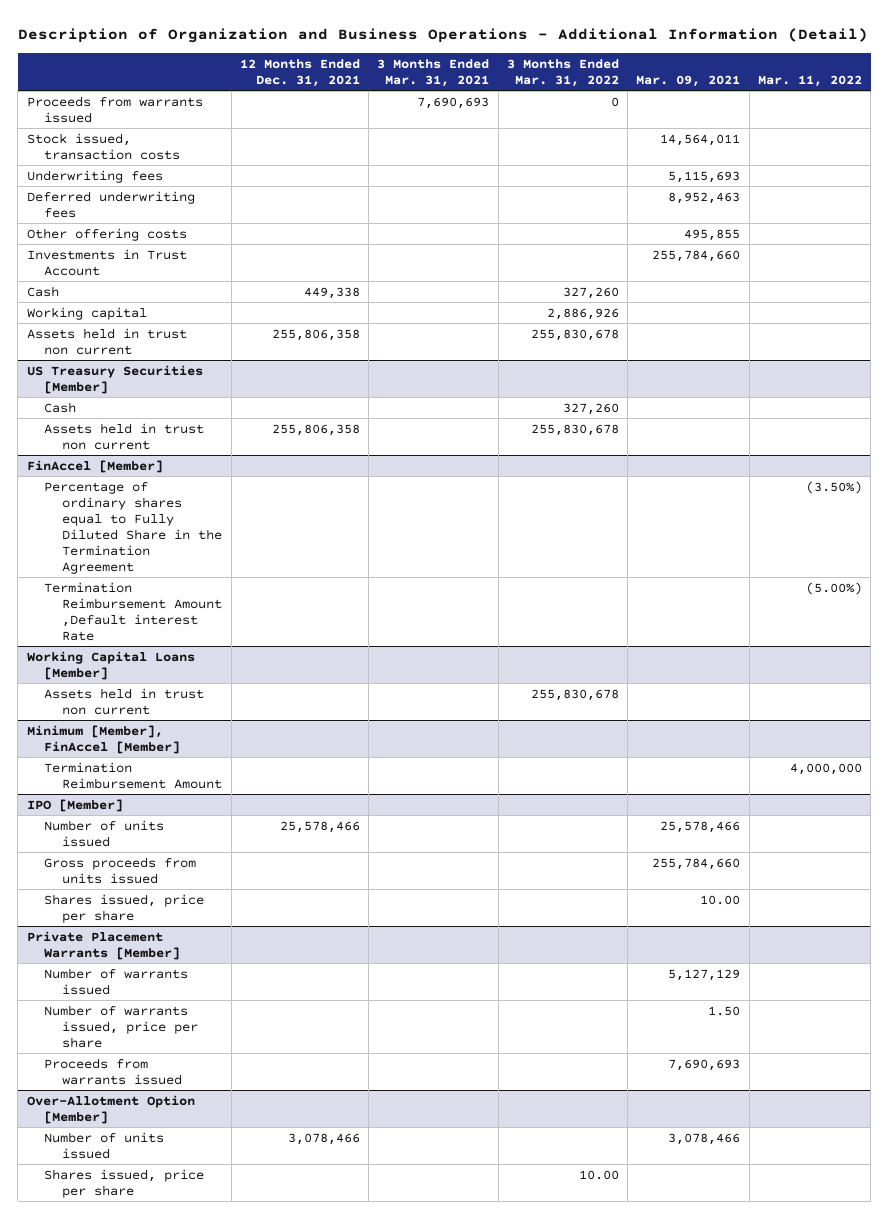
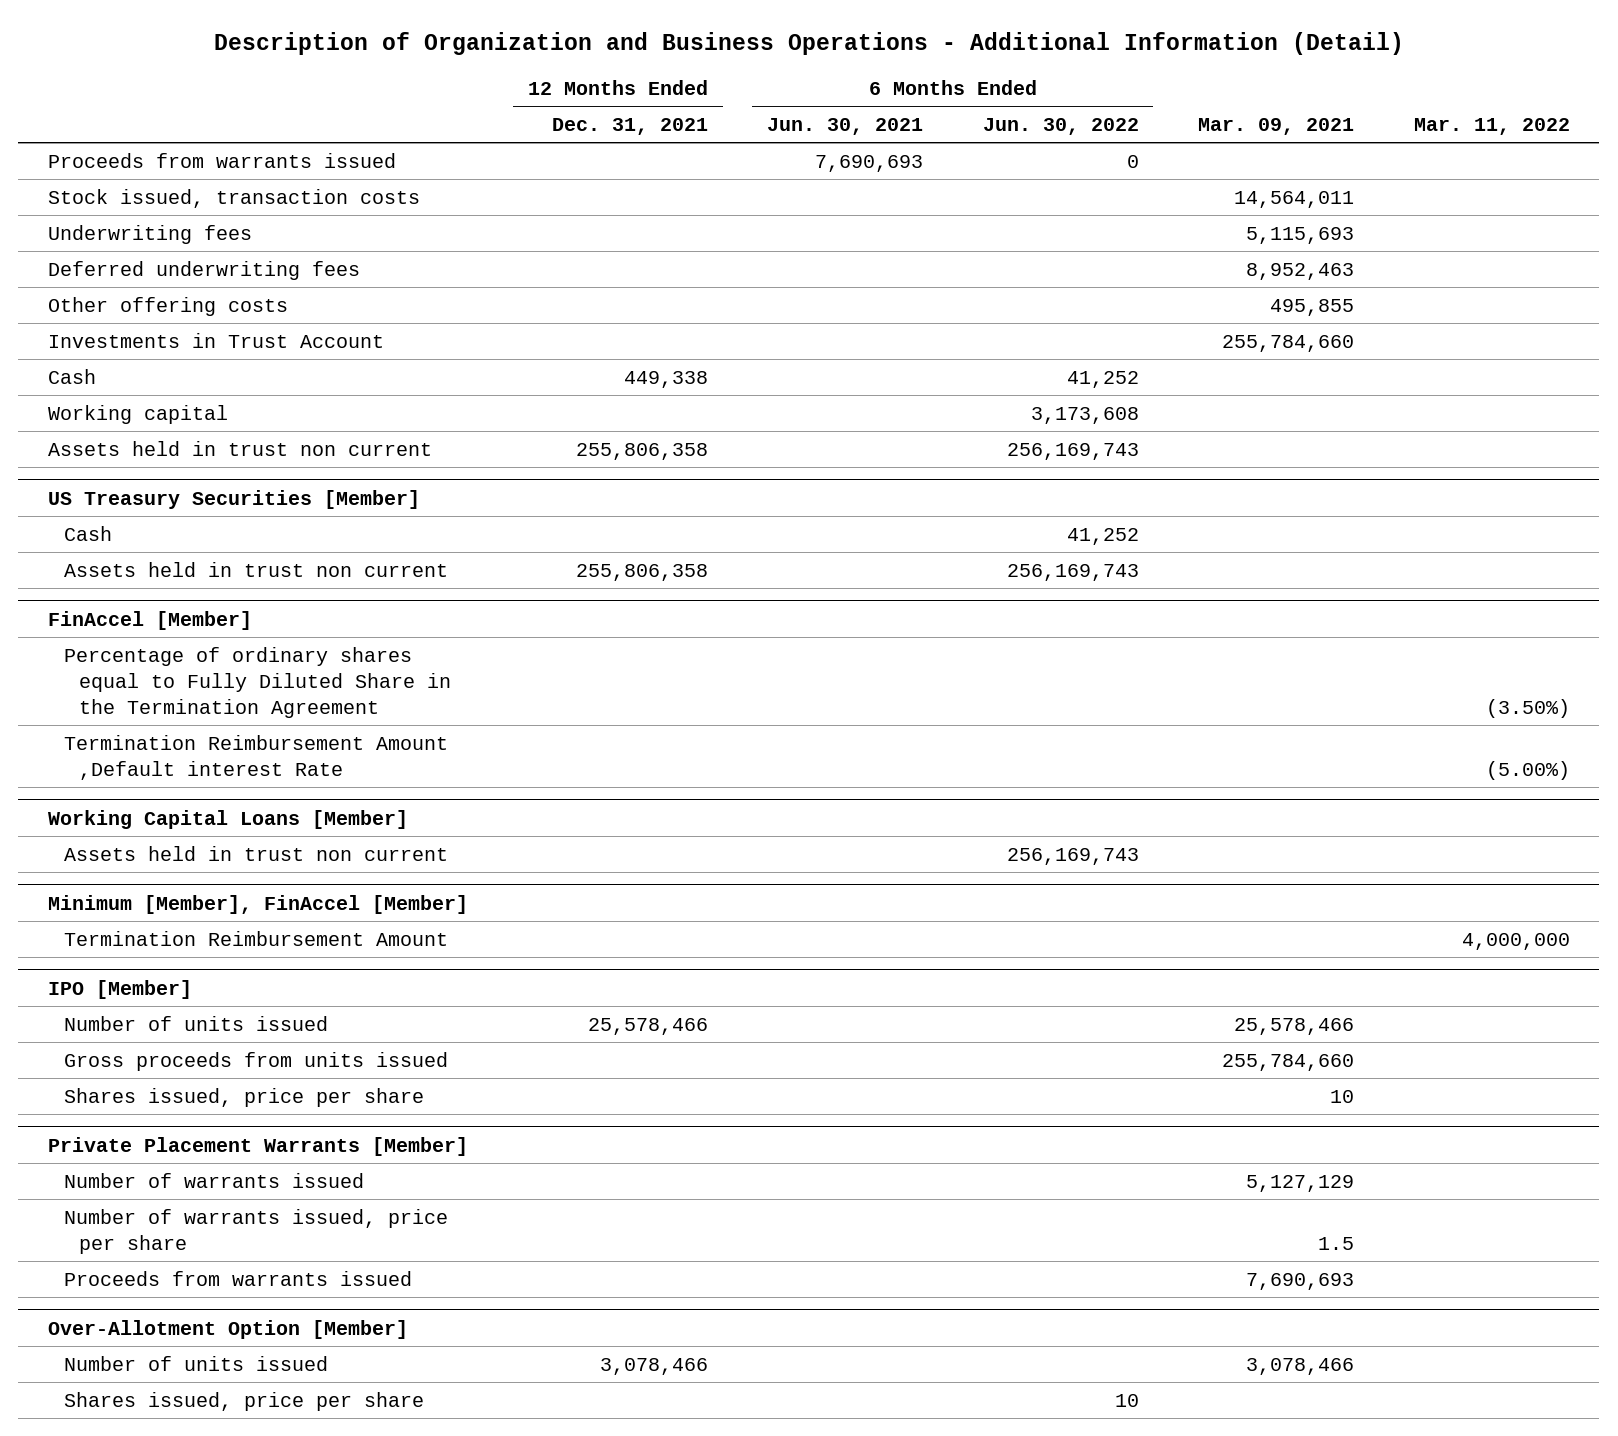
- | 12 Months Ended Dec. 31, 2021 | 3 Months Ended Mar. 31, 2021 | 3 Months Ended Mar. 31, 2022 | Mar. 09, 2021 | Mar. 11, 2022
+ | 12 Months Ended Dec. 31, 2021 | 6 Months Ended Jun. 30, 2021 | 6 Months Ended Jun. 30, 2022 | Mar. 09, 2021 | Mar. 11, 2022
@ IPO [Member]
- Shares issued, price per share | | | | 10.00 |
+ Shares issued, price per share | | | | 10 |
@ Private Placement Warrants [Member]
- Number of warrants issued, price per share | | | | 1.50 |
+ Number of warrants issued, price per share | | | | 1.5 |

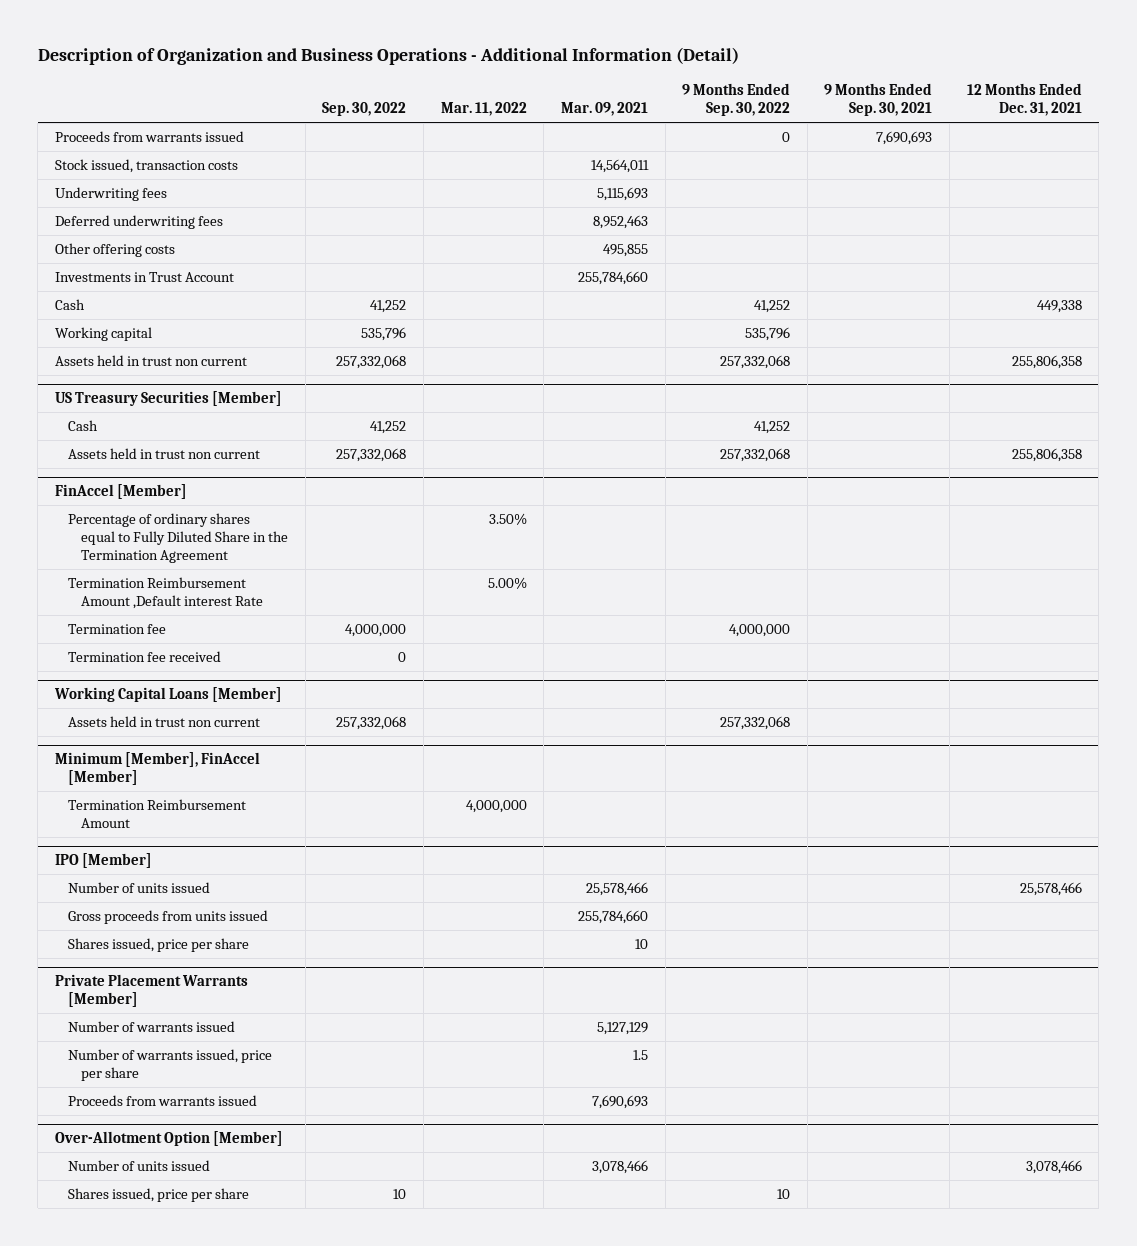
- | 12 Months Ended Dec. 31, 2021 | 6 Months Ended Jun. 30, 2021 | 6 Months Ended Jun. 30, 2022 | Mar. 09, 2021 | Mar. 11, 2022
+ | Sep. 30, 2022 | Mar. 11, 2022 | Mar. 09, 2021 | 9 Months Ended Sep. 30, 2022 | 9 Months Ended Sep. 30, 2021 | 12 Months Ended Dec. 31, 2021
@ FinAccel [Member]
- Percentage of ordinary shares equal to Fully Diluted Share in the Termination Agreement | | | | | (3.50%)
- Termination Reimbursement Amount ,Default interest Rate | | | | | (5.00%)
+ Percentage of ordinary shares equal to Fully Diluted Share in the Termination Agreement | | 3.50% | | | |
+ Termination Reimbursement Amount ,Default interest Rate | | 5.00% | | | |
+ Termination fee | 4,000,000 | | | 4,000,000 | |
+ Termination fee received | 0 | | | | |

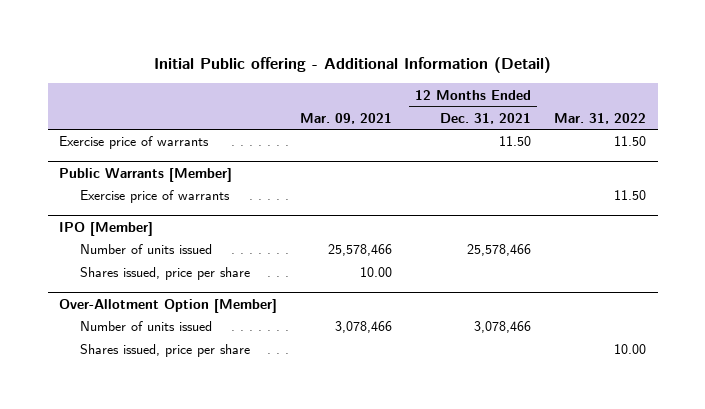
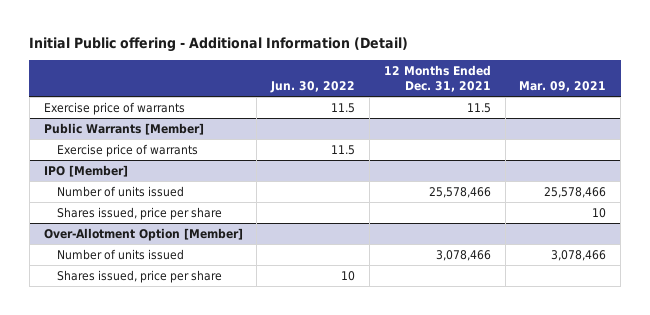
- | Mar. 09, 2021 | 12 Months Ended Dec. 31, 2021 | Mar. 31, 2022
+ | Jun. 30, 2022 | 12 Months Ended Dec. 31, 2021 | Mar. 09, 2021
- Exercise price of warrants | | 11.50 | 11.50
+ Exercise price of warrants | 11.5 | 11.5 |
@ IPO [Member]
- Shares issued, price per share | 10.00 | |
+ Shares issued, price per share | | | 10

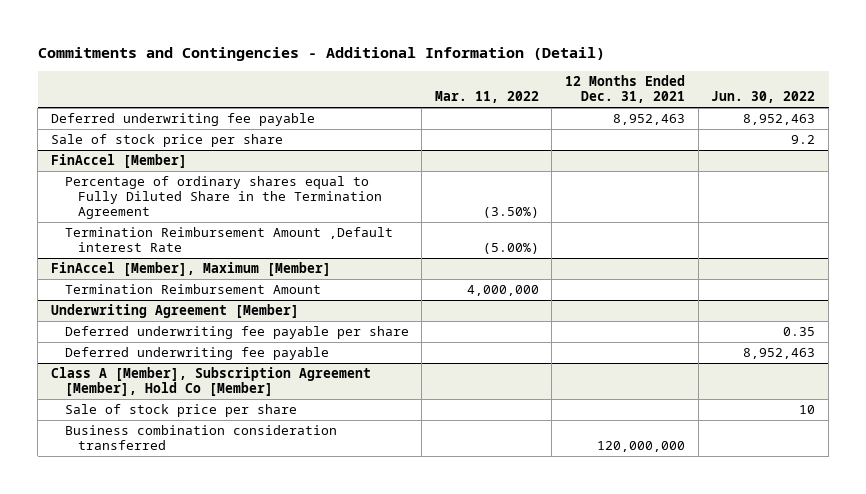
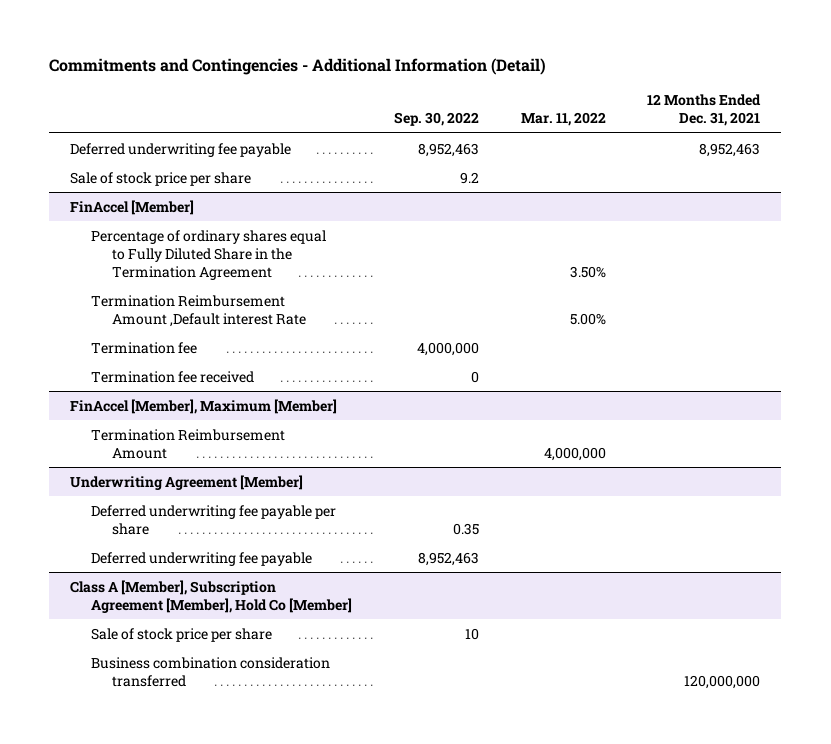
- | Mar. 11, 2022 | 12 Months Ended Dec. 31, 2021 | Jun. 30, 2022
+ | Sep. 30, 2022 | Mar. 11, 2022 | 12 Months Ended Dec. 31, 2021
@ FinAccel [Member]
- Percentage of ordinary shares equal to Fully Diluted Share in the Termination Agreement | (3.50%) | |
- Termination Reimbursement Amount ,Default interest Rate | (5.00%) | |
+ Percentage of ordinary shares equal to Fully Diluted Share in the Termination Agreement | | 3.50% |
+ Termination Reimbursement Amount ,Default interest Rate | | 5.00% |
+ Termination fee | 4,000,000 | |
+ Termination fee received | 0 | |

